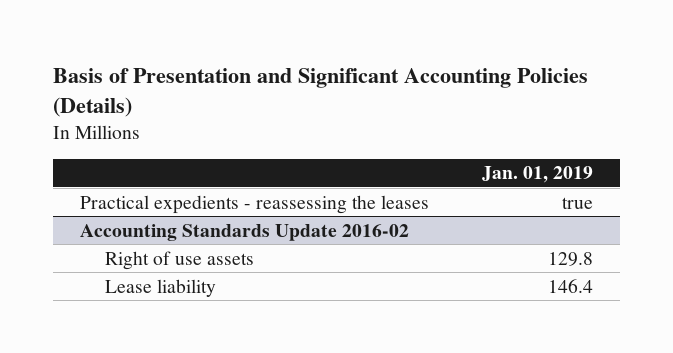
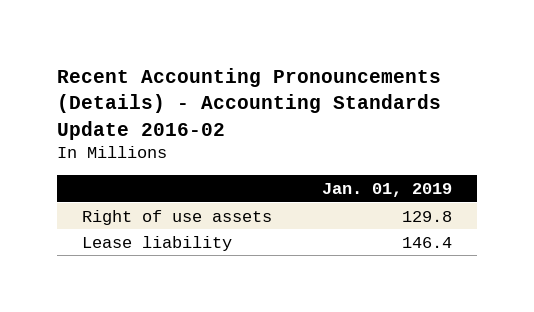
- Basis of Presentation and Significant Accounting Policies (Details)
+ Recent Accounting Pronouncements (Details) - Accounting Standards Update 2016-02
- Practical expedients - reassessing the leases | true
- Accounting Standards Update 2016-02

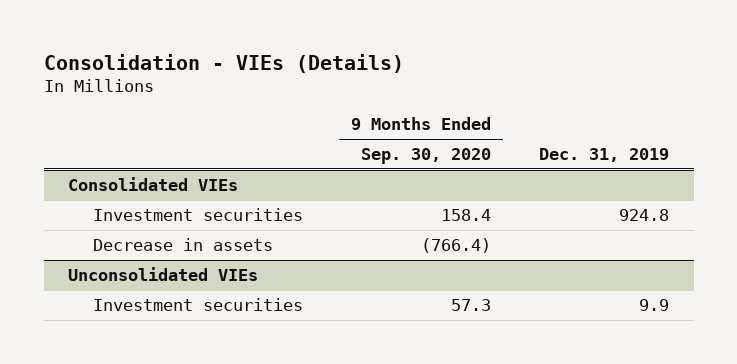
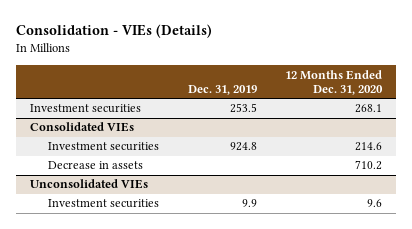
- | 9 Months Ended Sep. 30, 2020 | Dec. 31, 2019
+ | Dec. 31, 2019 | 12 Months Ended Dec. 31, 2020
+ Investment securities | 253.5 | 268.1

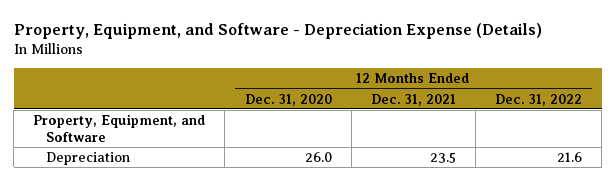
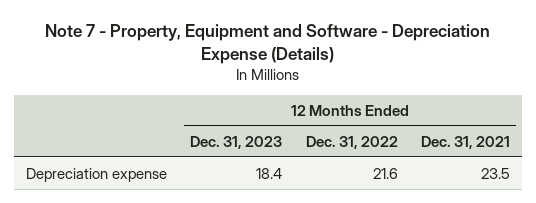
- Property, Equipment, and Software - Depreciation Expense (Details)
+ Note 7 - Property, Equipment and Software - Depreciation Expense (Details)
- | 12 Months Ended Dec. 31, 2020 | 12 Months Ended Dec. 31, 2021 | 12 Months Ended Dec. 31, 2022
+ | 12 Months Ended Dec. 31, 2023 | 12 Months Ended Dec. 31, 2022 | 12 Months Ended Dec. 31, 2021
- Property, Equipment, and Software
- Depreciation | 26.0 | 23.5 | 21.6
+ Depreciation expense | 18.4 | 21.6 | 23.5

